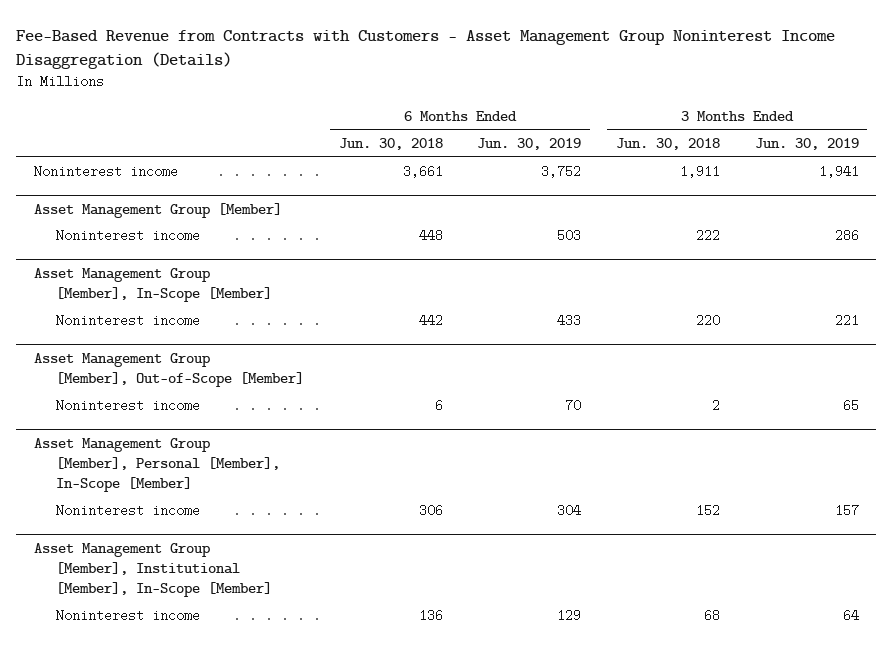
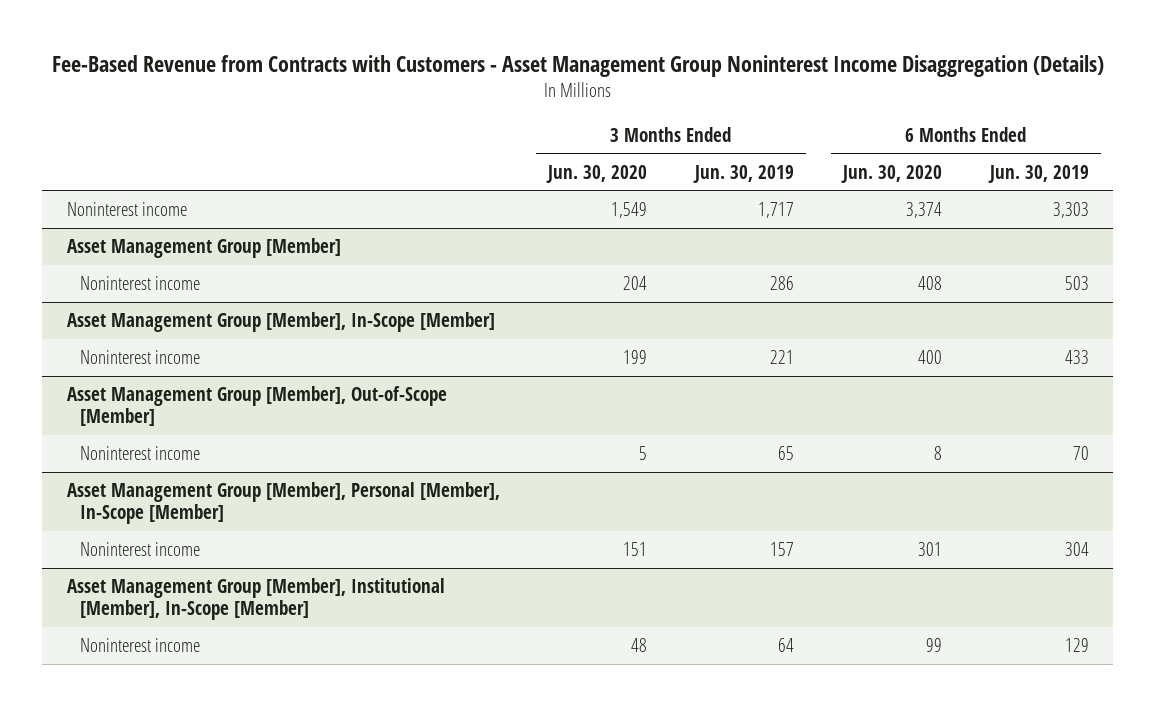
- | 6 Months Ended Jun. 30, 2018 | 6 Months Ended Jun. 30, 2019 | 3 Months Ended Jun. 30, 2018 | 3 Months Ended Jun. 30, 2019
+ | 3 Months Ended Jun. 30, 2020 | 3 Months Ended Jun. 30, 2019 | 6 Months Ended Jun. 30, 2020 | 6 Months Ended Jun. 30, 2019
- Noninterest income | 3,661 | 3,752 | 1,911 | 1,941
+ Noninterest income | 1,549 | 1,717 | 3,374 | 3,303

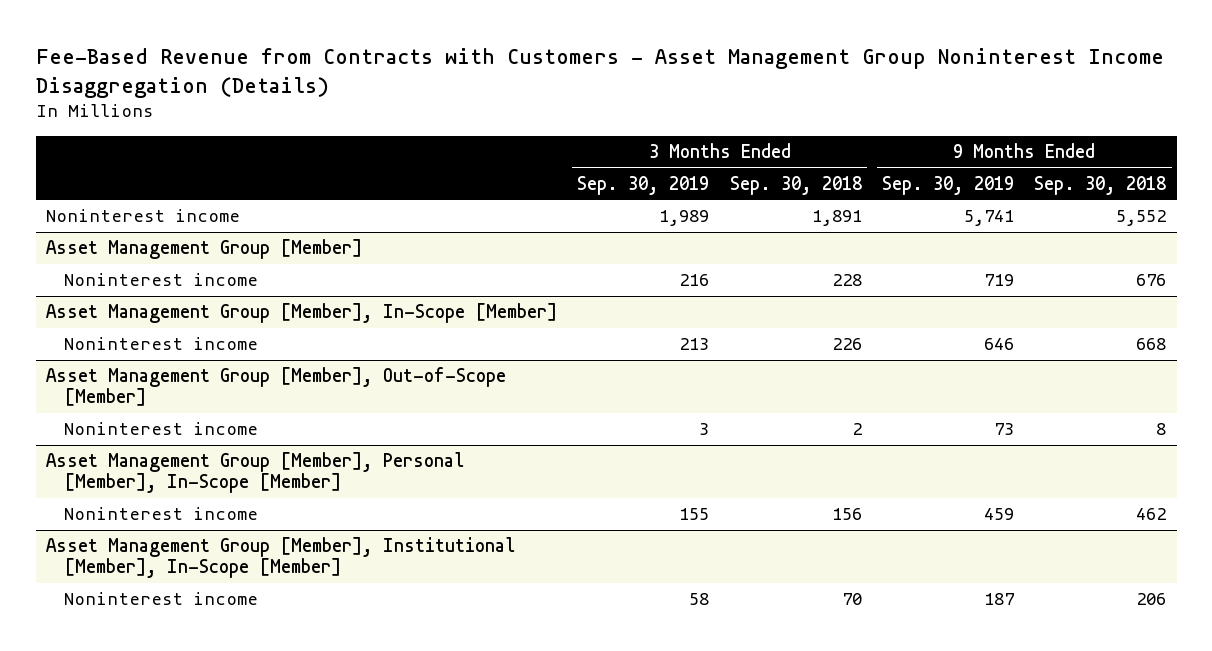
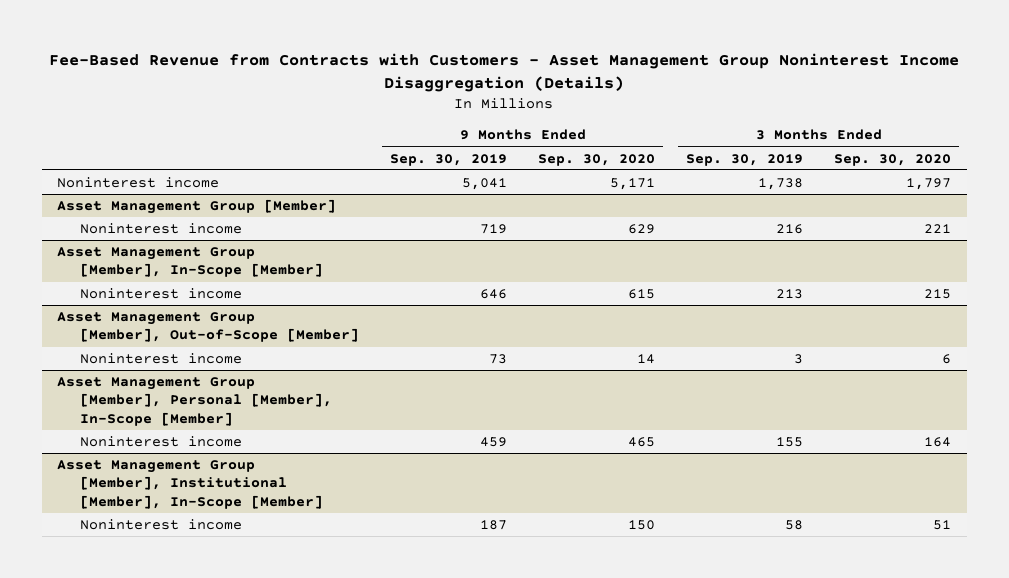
- | 3 Months Ended Sep. 30, 2019 | 3 Months Ended Sep. 30, 2018 | 9 Months Ended Sep. 30, 2019 | 9 Months Ended Sep. 30, 2018
+ | 9 Months Ended Sep. 30, 2019 | 9 Months Ended Sep. 30, 2020 | 3 Months Ended Sep. 30, 2019 | 3 Months Ended Sep. 30, 2020
- Noninterest income | 1,989 | 1,891 | 5,741 | 5,552
+ Noninterest income | 5,041 | 5,171 | 1,738 | 1,797

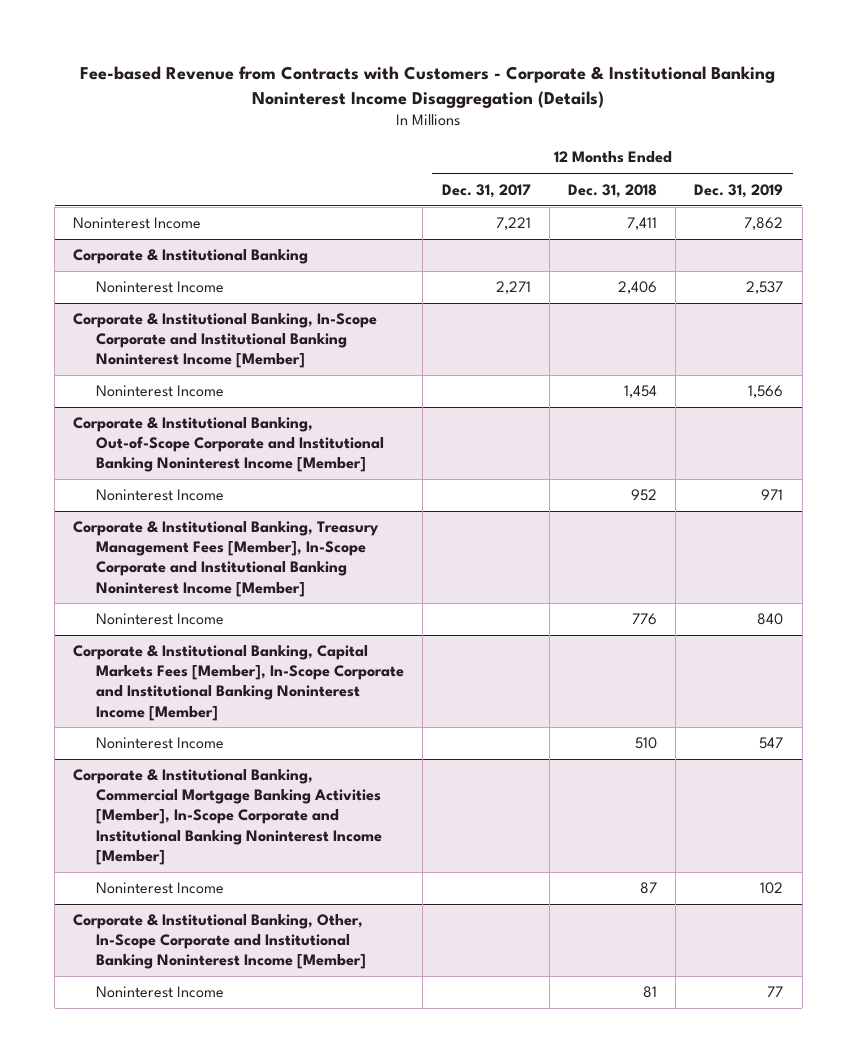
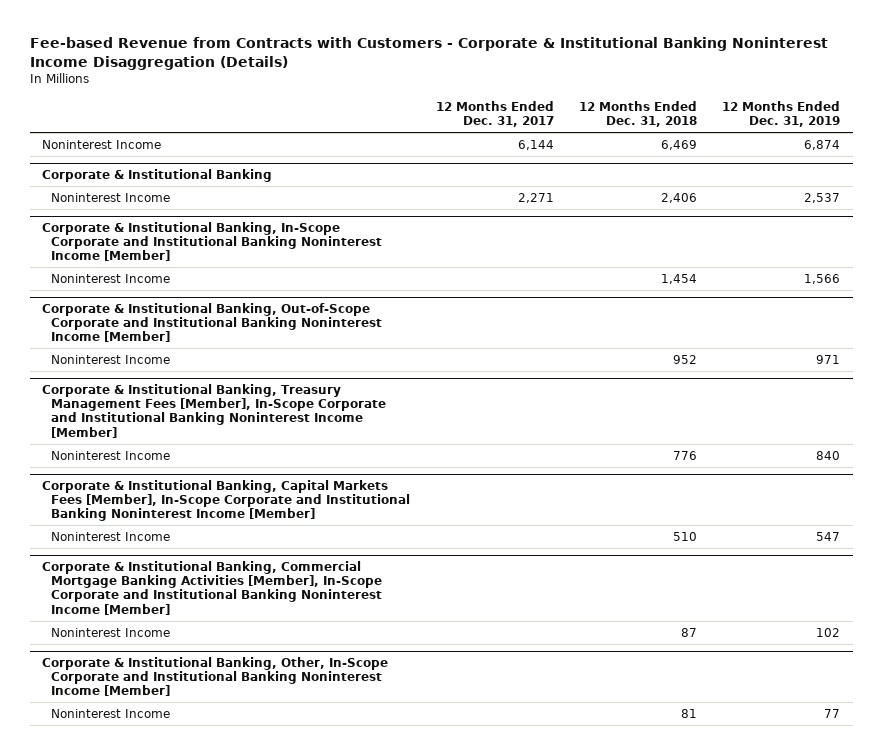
- Noninterest Income | 7,221 | 7,411 | 7,862
+ Noninterest Income | 6,144 | 6,469 | 6,874

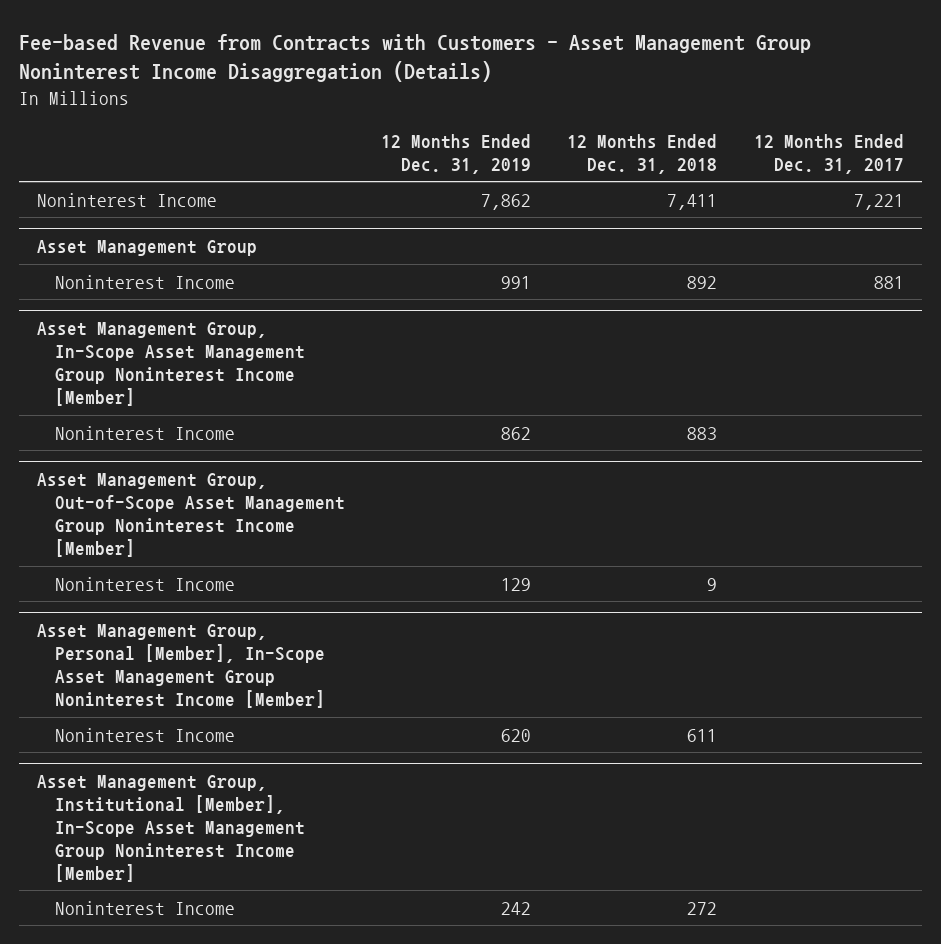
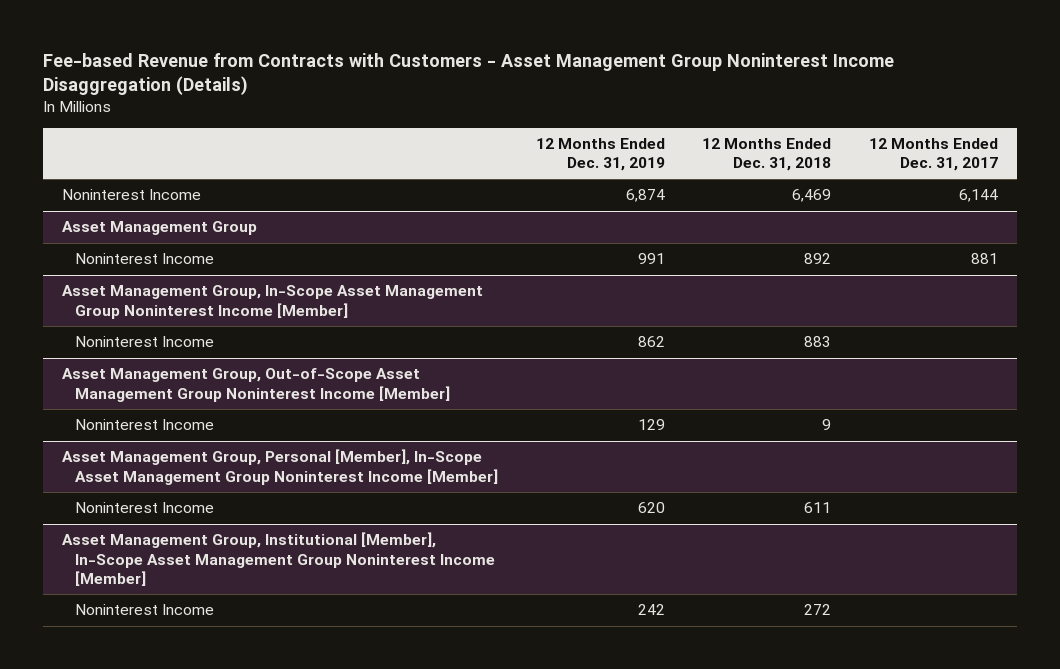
- Noninterest Income | 7,862 | 7,411 | 7,221
+ Noninterest Income | 6,874 | 6,469 | 6,144

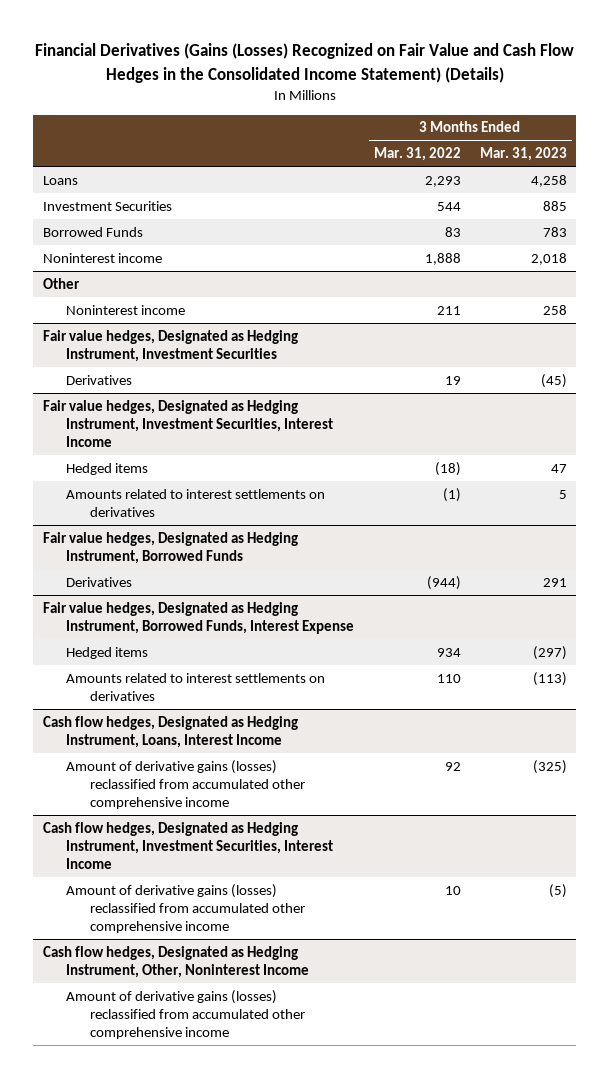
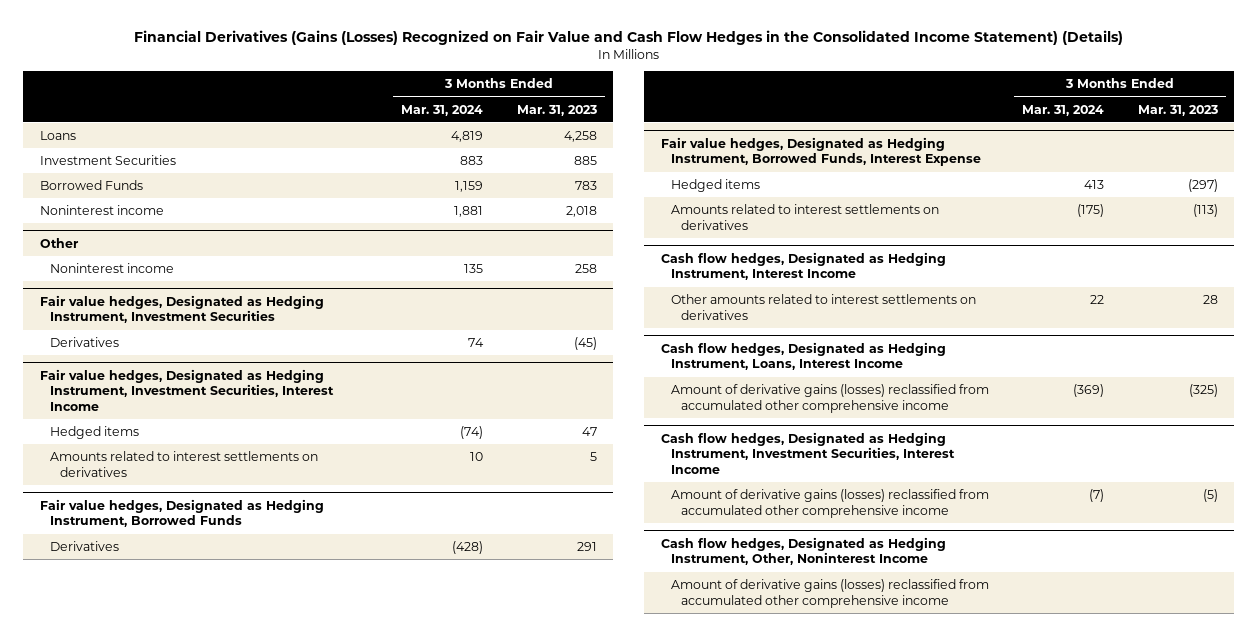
- | 3 Months Ended Mar. 31, 2022 | 3 Months Ended Mar. 31, 2023
+ | 3 Months Ended Mar. 31, 2024 | 3 Months Ended Mar. 31, 2023
+ Cash flow hedges, Designated as Hedging Instrument, Interest Income
+ Other amounts related to interest settlements on derivatives | 22 | 28

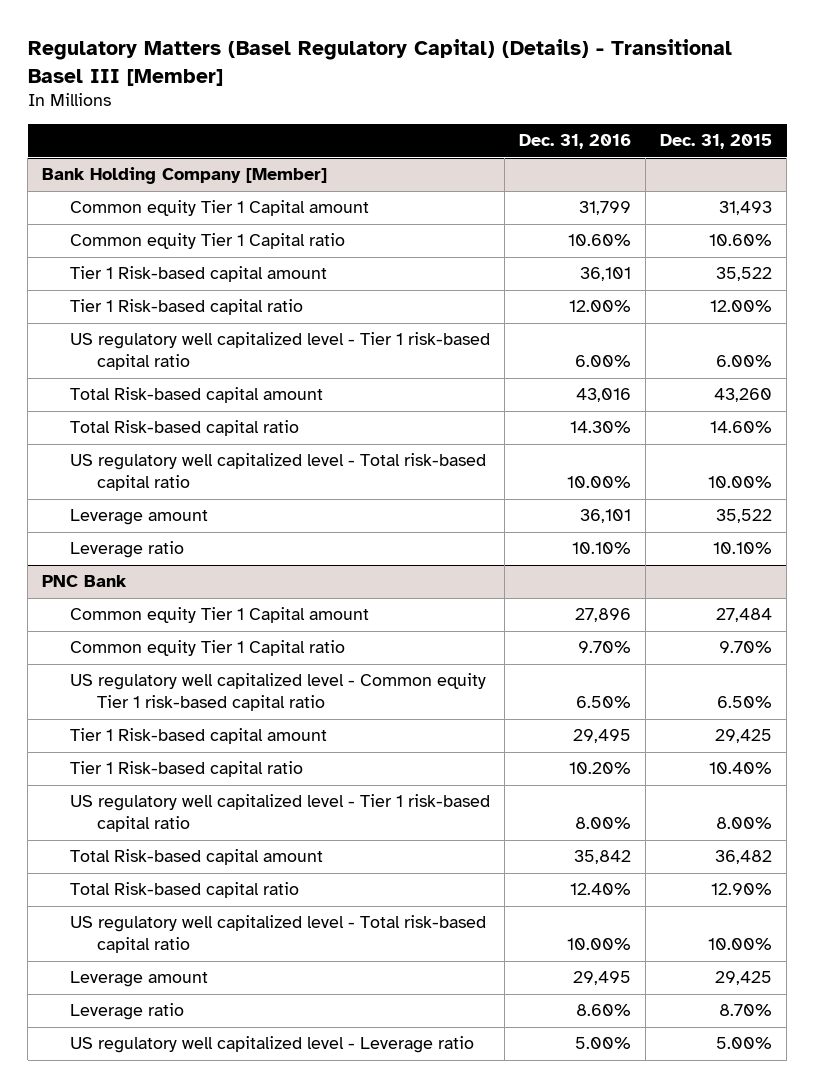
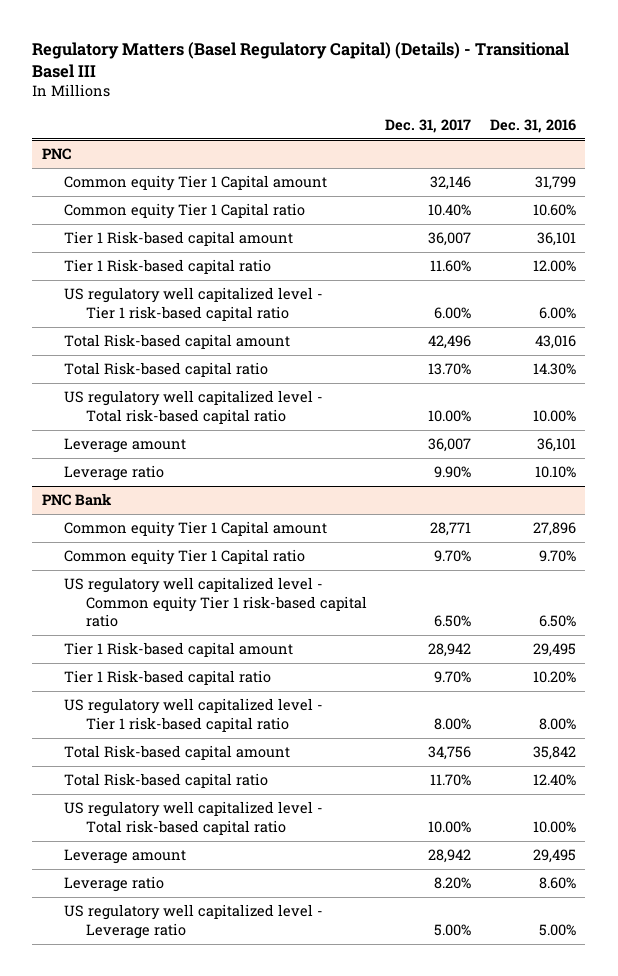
- Regulatory Matters (Basel Regulatory Capital) (Details) - Transitional Basel III [Member]
+ Regulatory Matters (Basel Regulatory Capital) (Details) - Transitional Basel III
- | Dec. 31, 2016 | Dec. 31, 2015
+ | Dec. 31, 2017 | Dec. 31, 2016
- Bank Holding Company [Member]
+ PNC

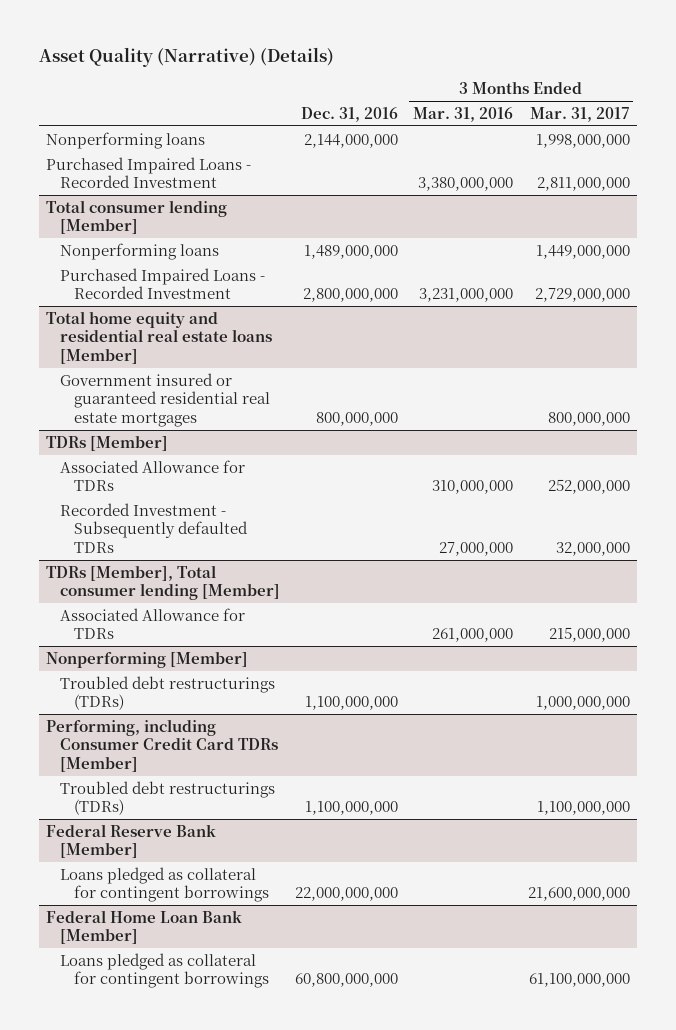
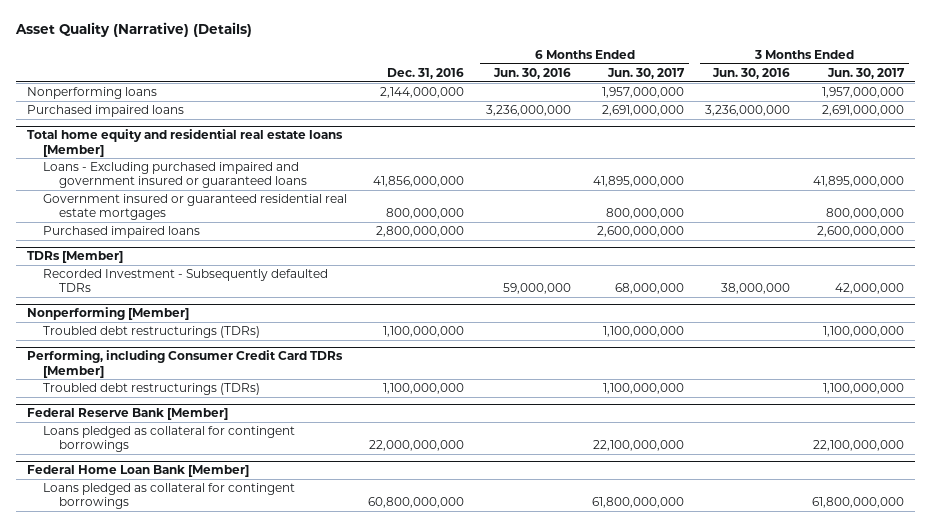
- | Dec. 31, 2016 | 3 Months Ended Mar. 31, 2016 | 3 Months Ended Mar. 31, 2017
+ | Dec. 31, 2016 | 6 Months Ended Jun. 30, 2016 | 6 Months Ended Jun. 30, 2017 | 3 Months Ended Jun. 30, 2016 | 3 Months Ended Jun. 30, 2017
- Purchased Impaired Loans - Recorded Investment | | 3,380,000,000 | 2,811,000,000
- Total consumer lending [Member]
- Nonperforming loans | 1,489,000,000 | | 1,449,000,000
- Purchased Impaired Loans - Recorded Investment | 2,800,000,000 | 3,231,000,000 | 2,729,000,000
+ Purchased impaired loans | | 3,236,000,000 | 2,691,000,000 | 3,236,000,000 | 2,691,000,000
@ Total home equity and residential real estate loans [Member]
+ Loans - Excluding purchased impaired and government insured or guaranteed loans | 41,856,000,000 | | 41,895,000,000 | | 41,895,000,000
+ Purchased impaired loans | 2,800,000,000 | | 2,600,000,000 | | 2,600,000,000
@ TDRs [Member]
- Associated Allowance for TDRs | | 310,000,000 | 252,000,000
- TDRs [Member], Total consumer lending [Member]
- Associated Allowance for TDRs | | 261,000,000 | 215,000,000

